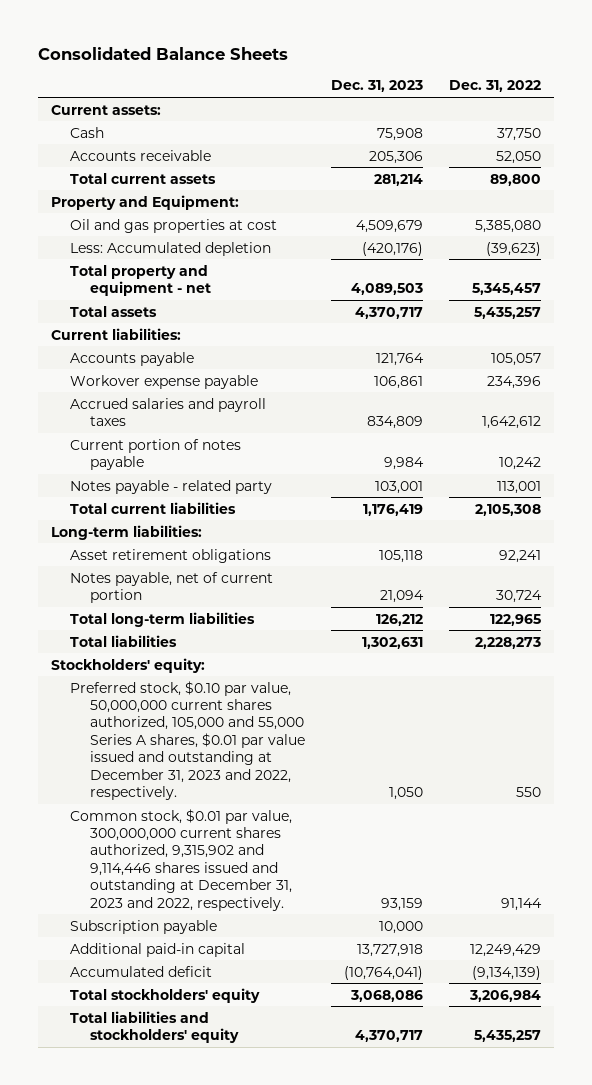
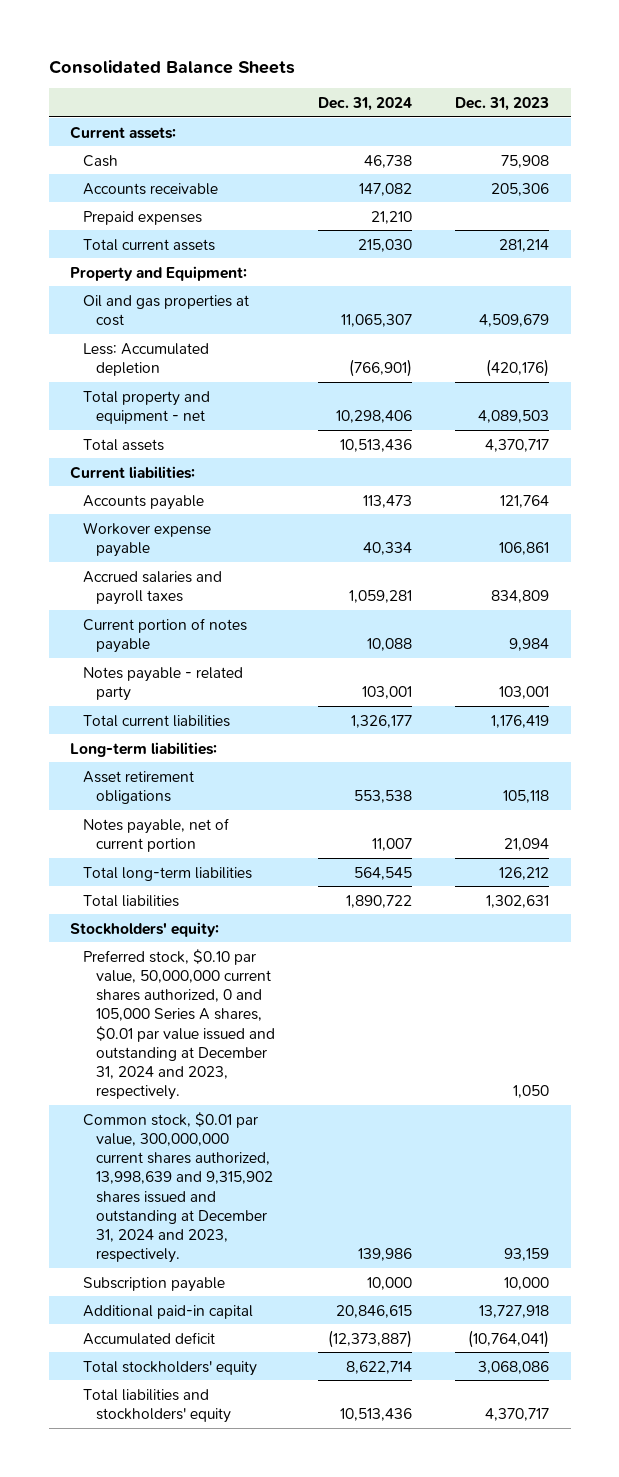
- | Dec. 31, 2023 | Dec. 31, 2022
+ | Dec. 31, 2024 | Dec. 31, 2023
+ Prepaid expenses | 21,210 |
- Preferred stock, $0.10 par value, 50,000,000 current shares authorized, 105,000 and 55,000 Series A shares, $0.01 par value issued and outstanding at December 31, 2023 and 2022, respectively. | 1,050 | 550
- Common stock, $0.01 par value, 300,000,000 current shares authorized, 9,315,902 and 9,114,446 shares issued and outstanding at December 31, 2023 and 2022, respectively. | 93,159 | 91,144
+ Preferred stock, $0.10 par value, 50,000,000 current shares authorized, 0 and 105,000 Series A shares, $0.01 par value issued and outstanding at December 31, 2024 and 2023, respectively. | | 1,050
+ Common stock, $0.01 par value, 300,000,000 current shares authorized, 13,998,639 and 9,315,902 shares issued and outstanding at December 31, 2024 and 2023, respectively. | 139,986 | 93,159

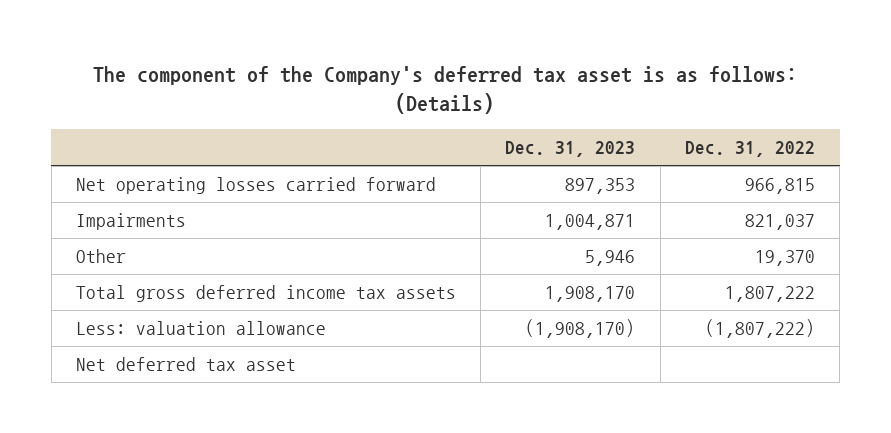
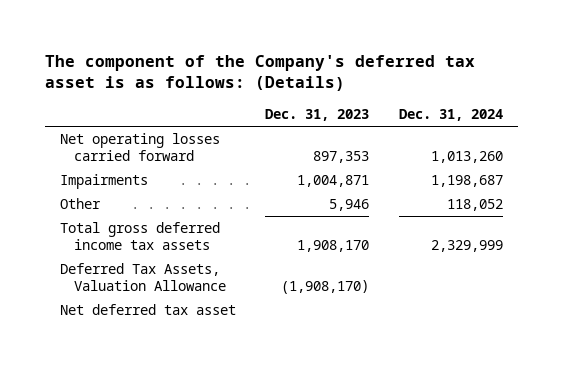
- | Dec. 31, 2023 | Dec. 31, 2022
+ | Dec. 31, 2023 | Dec. 31, 2024
- Less: valuation allowance | (1,908,170) | (1,807,222)
+ Deferred Tax Assets, Valuation Allowance | (1,908,170) |

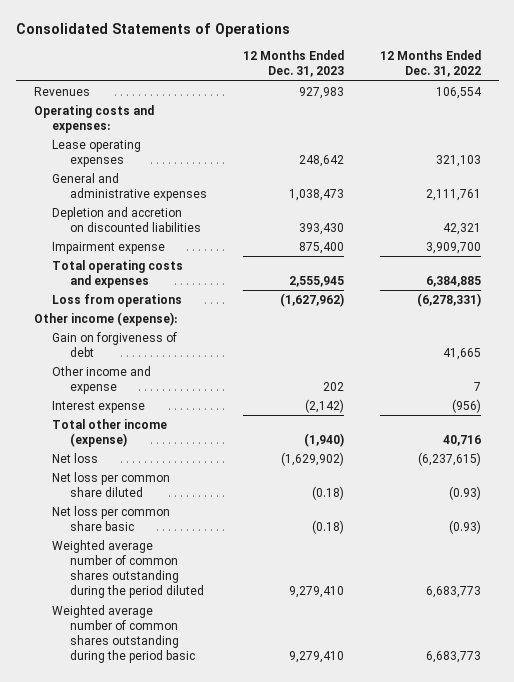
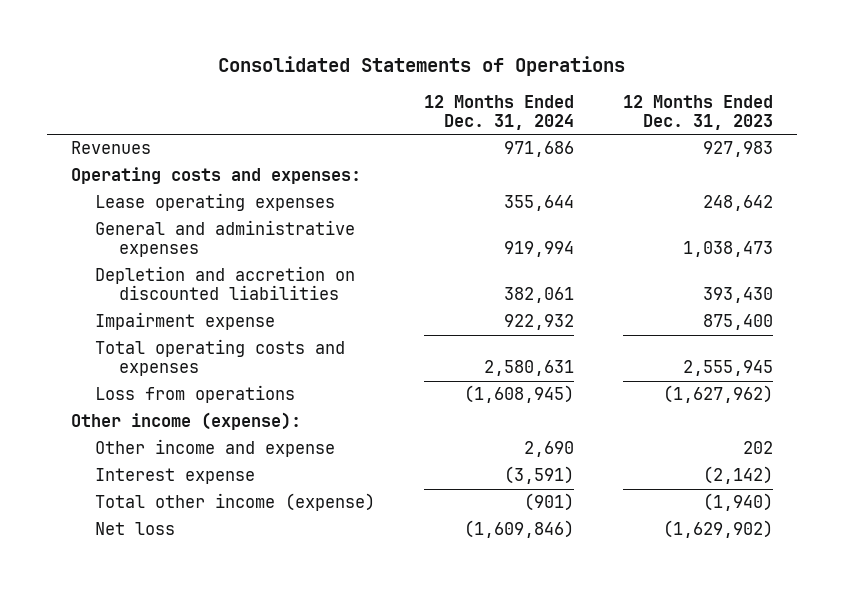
- | 12 Months Ended Dec. 31, 2023 | 12 Months Ended Dec. 31, 2022
+ | 12 Months Ended Dec. 31, 2024 | 12 Months Ended Dec. 31, 2023
- Gain on forgiveness of debt | | 41,665
- Net loss per common share diluted | (0.18) | (0.93)
- Net loss per common share basic | (0.18) | (0.93)
- Weighted average number of common shares outstanding during the period diluted | 9,279,410 | 6,683,773
- Weighted average number of common shares outstanding during the period basic | 9,279,410 | 6,683,773

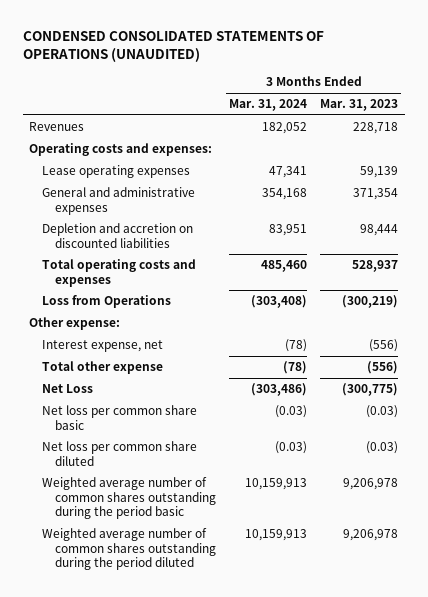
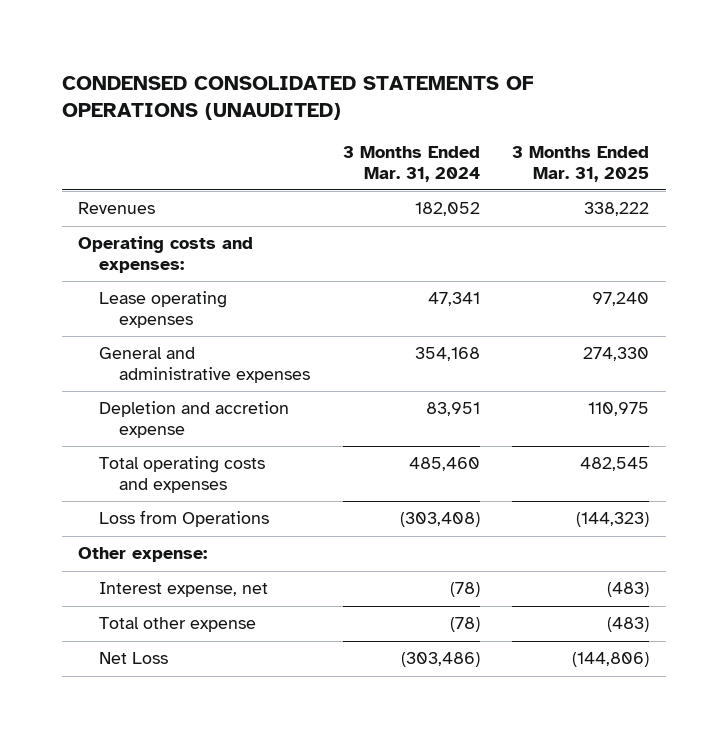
- | 3 Months Ended Mar. 31, 2024 | 3 Months Ended Mar. 31, 2023
+ | 3 Months Ended Mar. 31, 2024 | 3 Months Ended Mar. 31, 2025
- Depletion and accretion on discounted liabilities | 83,951 | 98,444
+ Depletion and accretion expense | 83,951 | 110,975
- Net loss per common share basic | (0.03) | (0.03)
- Net loss per common share diluted | (0.03) | (0.03)
- Weighted average number of common shares outstanding during the period basic | 10,159,913 | 9,206,978
- Weighted average number of common shares outstanding during the period diluted | 10,159,913 | 9,206,978

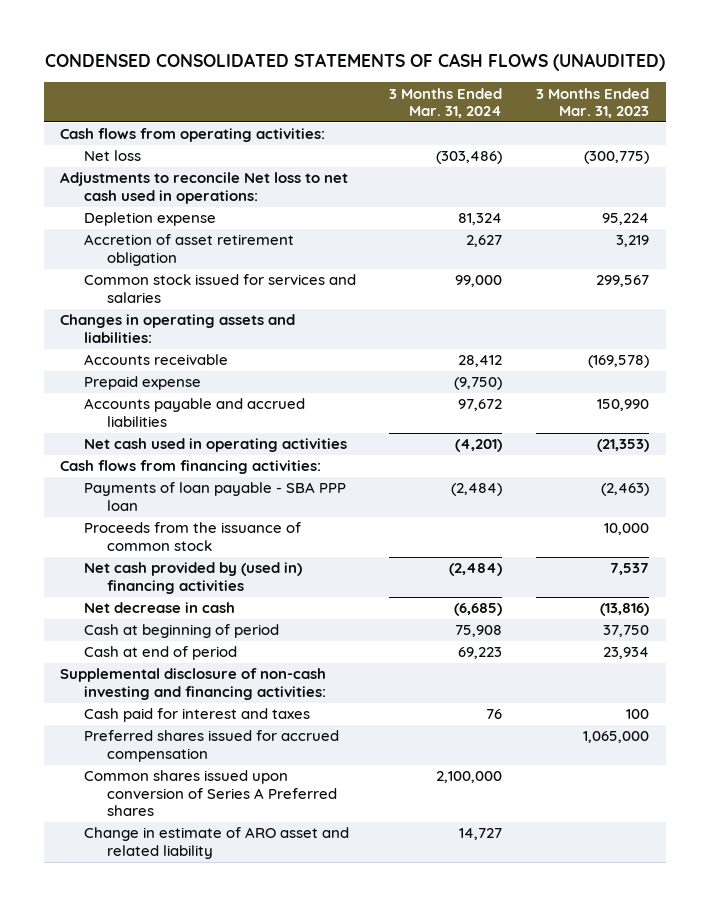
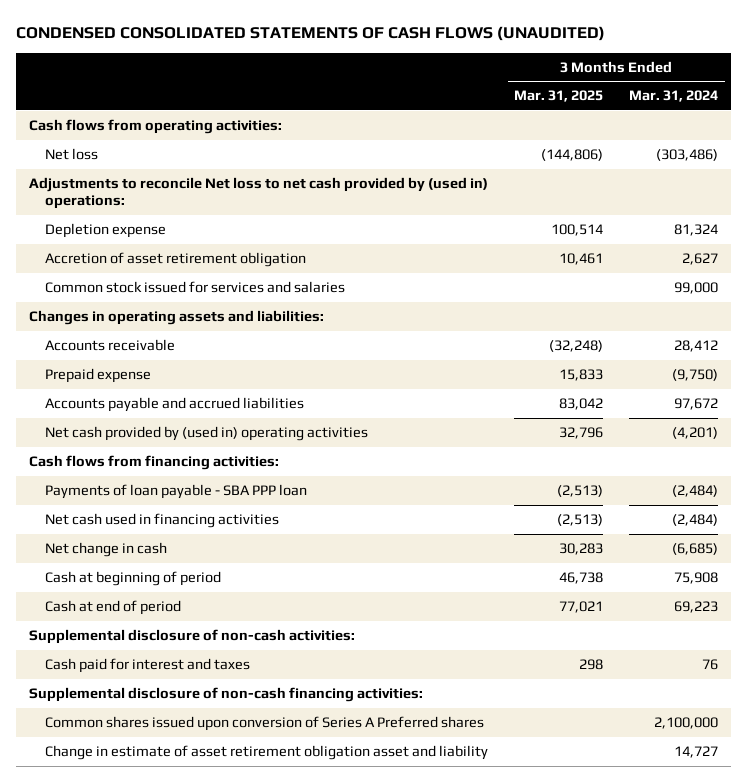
- | 3 Months Ended Mar. 31, 2024 | 3 Months Ended Mar. 31, 2023
+ | 3 Months Ended Mar. 31, 2025 | 3 Months Ended Mar. 31, 2024
- Adjustments to reconcile Net loss to net cash used in operations:
+ Adjustments to reconcile Net loss to net cash provided by (used in) operations:
- Net cash used in operating activities | (4,201) | (21,353)
+ Net cash provided by (used in) operating activities | 32,796 | (4,201)
- Proceeds from the issuance of common stock | | 10,000
- Net cash provided by (used in) financing activities | (2,484) | 7,537
- Net decrease in cash | (6,685) | (13,816)
+ Net cash used in financing activities | (2,513) | (2,484)
+ Net change in cash | 30,283 | (6,685)
- Supplemental disclosure of non-cash investing and financing activities:
+ Supplemental disclosure of non-cash activities:
- Preferred shares issued for accrued compensation | | 1,065,000
+ Supplemental disclosure of non-cash financing activities:
- Change in estimate of ARO asset and related liability | 14,727 |
+ Change in estimate of asset retirement obligation asset and liability | | 14,727

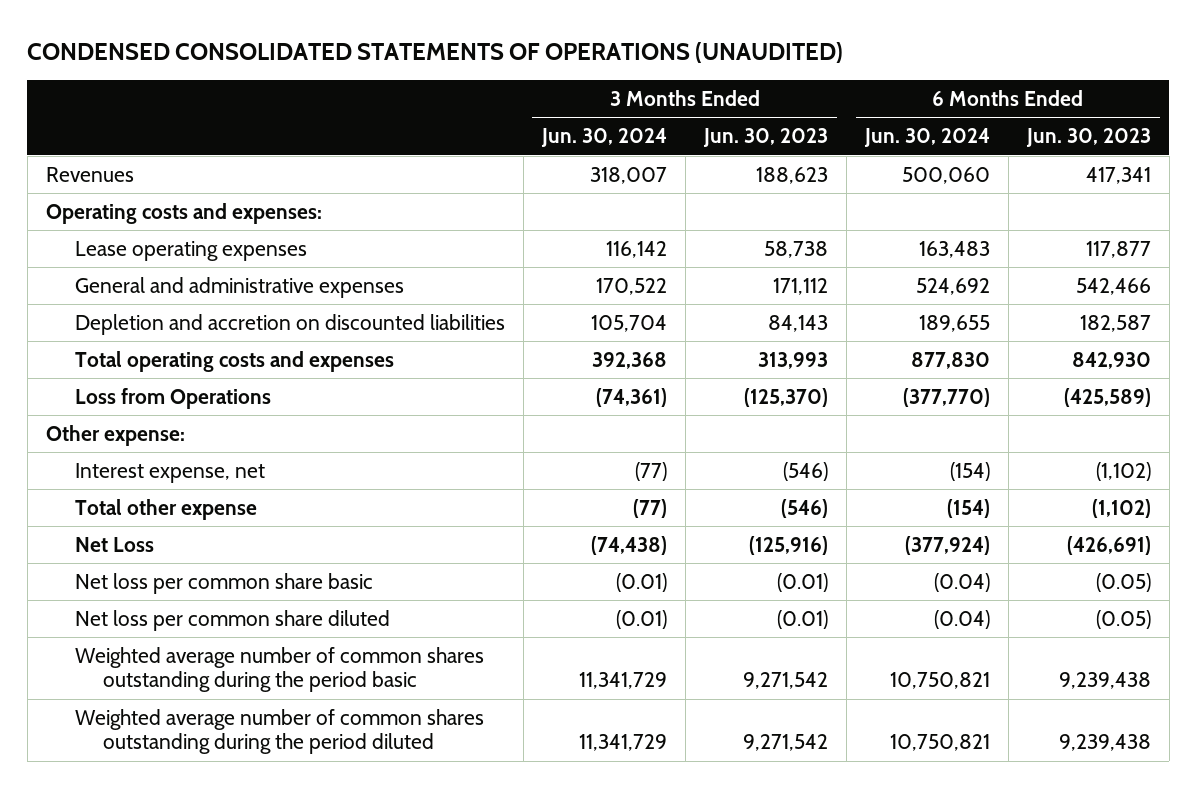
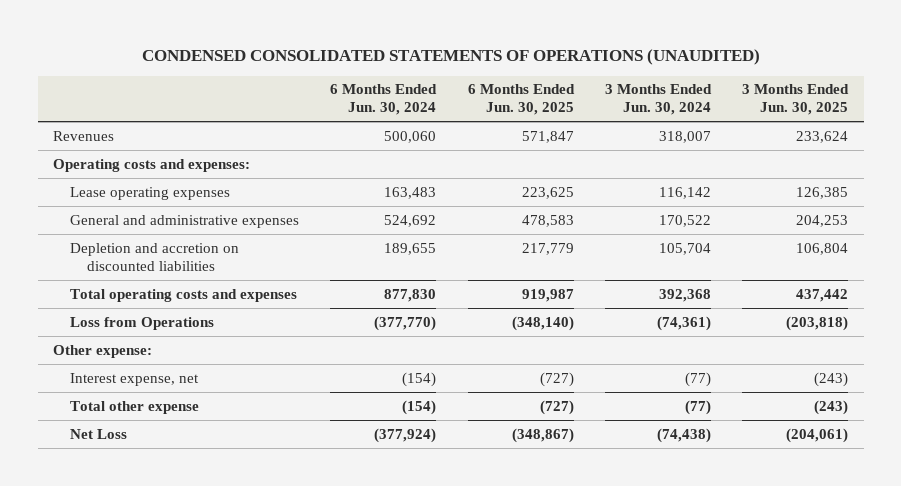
- | 3 Months Ended Jun. 30, 2024 | 3 Months Ended Jun. 30, 2023 | 6 Months Ended Jun. 30, 2024 | 6 Months Ended Jun. 30, 2023
+ | 6 Months Ended Jun. 30, 2024 | 6 Months Ended Jun. 30, 2025 | 3 Months Ended Jun. 30, 2024 | 3 Months Ended Jun. 30, 2025
- Net loss per common share basic | (0.01) | (0.01) | (0.04) | (0.05)
- Net loss per common share diluted | (0.01) | (0.01) | (0.04) | (0.05)
- Weighted average number of common shares outstanding during the period basic | 11,341,729 | 9,271,542 | 10,750,821 | 9,239,438
- Weighted average number of common shares outstanding during the period diluted | 11,341,729 | 9,271,542 | 10,750,821 | 9,239,438

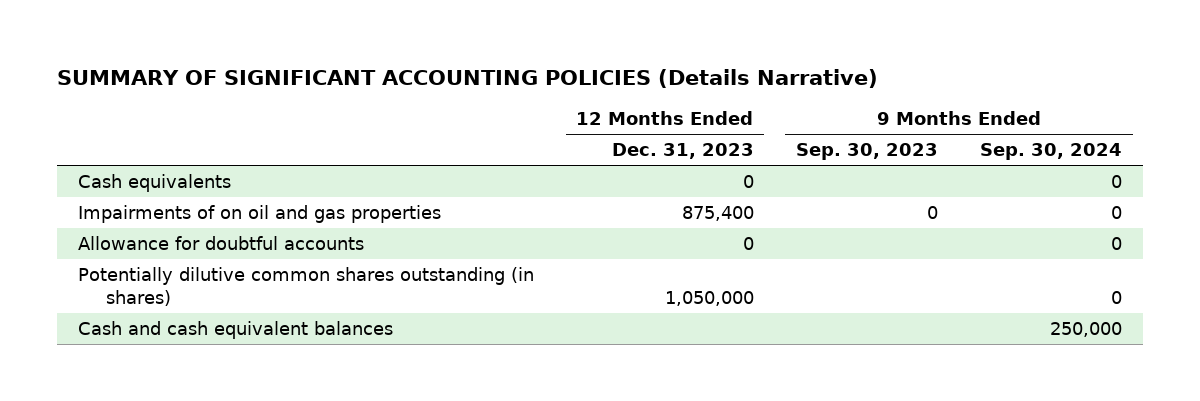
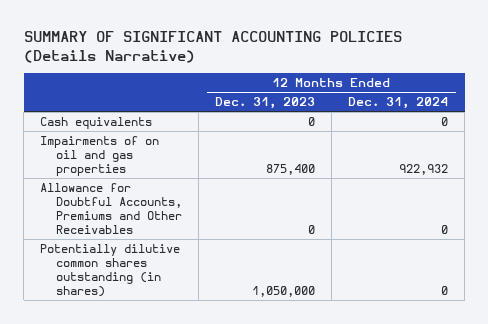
- | 12 Months Ended Dec. 31, 2023 | 9 Months Ended Sep. 30, 2023 | 9 Months Ended Sep. 30, 2024
+ | 12 Months Ended Dec. 31, 2023 | 12 Months Ended Dec. 31, 2024
- Allowance for doubtful accounts | 0 | | 0
+ Allowance for Doubtful Accounts, Premiums and Other Receivables | 0 | 0
- Cash and cash equivalent balances | | | 250,000

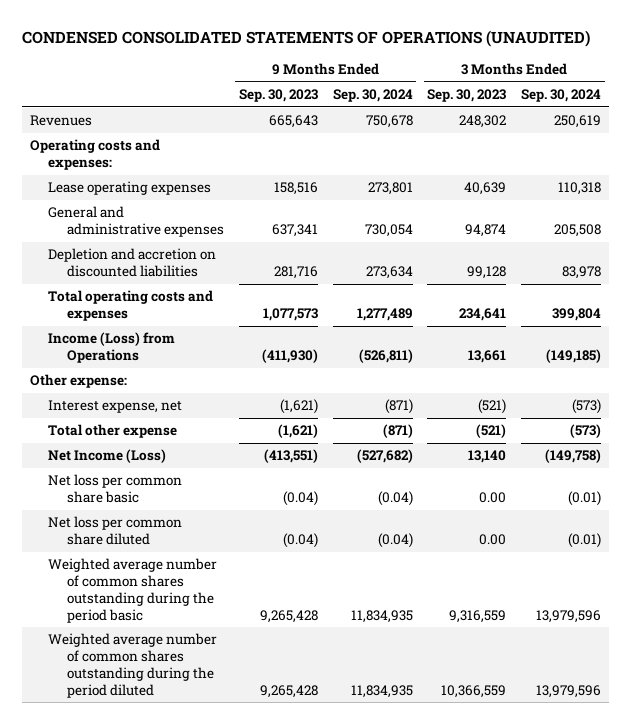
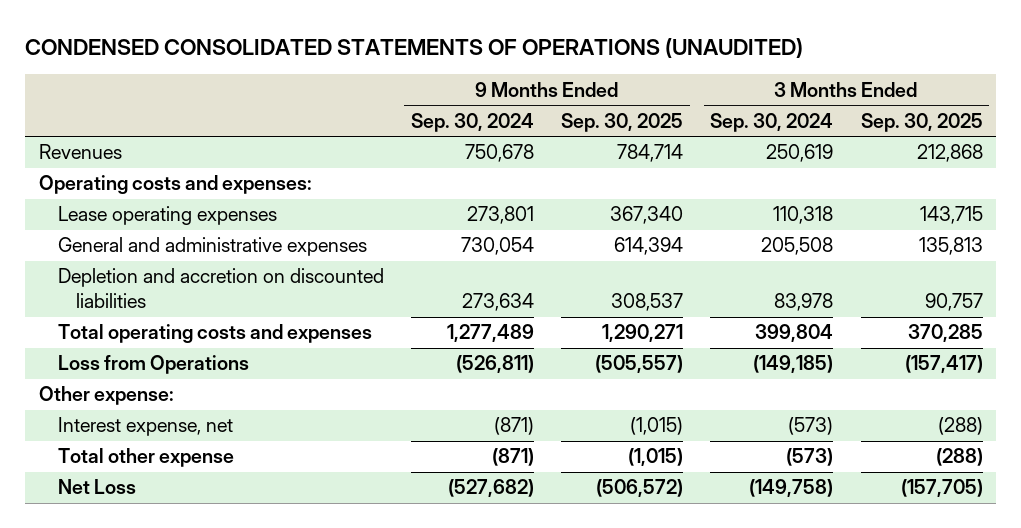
- | 9 Months Ended Sep. 30, 2023 | 9 Months Ended Sep. 30, 2024 | 3 Months Ended Sep. 30, 2023 | 3 Months Ended Sep. 30, 2024
+ | 9 Months Ended Sep. 30, 2024 | 9 Months Ended Sep. 30, 2025 | 3 Months Ended Sep. 30, 2024 | 3 Months Ended Sep. 30, 2025
- Income (Loss) from Operations | (411,930) | (526,811) | 13,661 | (149,185)
+ Loss from Operations | (526,811) | (505,557) | (149,185) | (157,417)
- Net Income (Loss) | (413,551) | (527,682) | 13,140 | (149,758)
- Net loss per common share basic | (0.04) | (0.04) | 0.00 | (0.01)
- Net loss per common share diluted | (0.04) | (0.04) | 0.00 | (0.01)
- Weighted average number of common shares outstanding during the period basic | 9,265,428 | 11,834,935 | 9,316,559 | 13,979,596
- Weighted average number of common shares outstanding during the period diluted | 9,265,428 | 11,834,935 | 10,366,559 | 13,979,596
+ Net Loss | (527,682) | (506,572) | (149,758) | (157,705)

